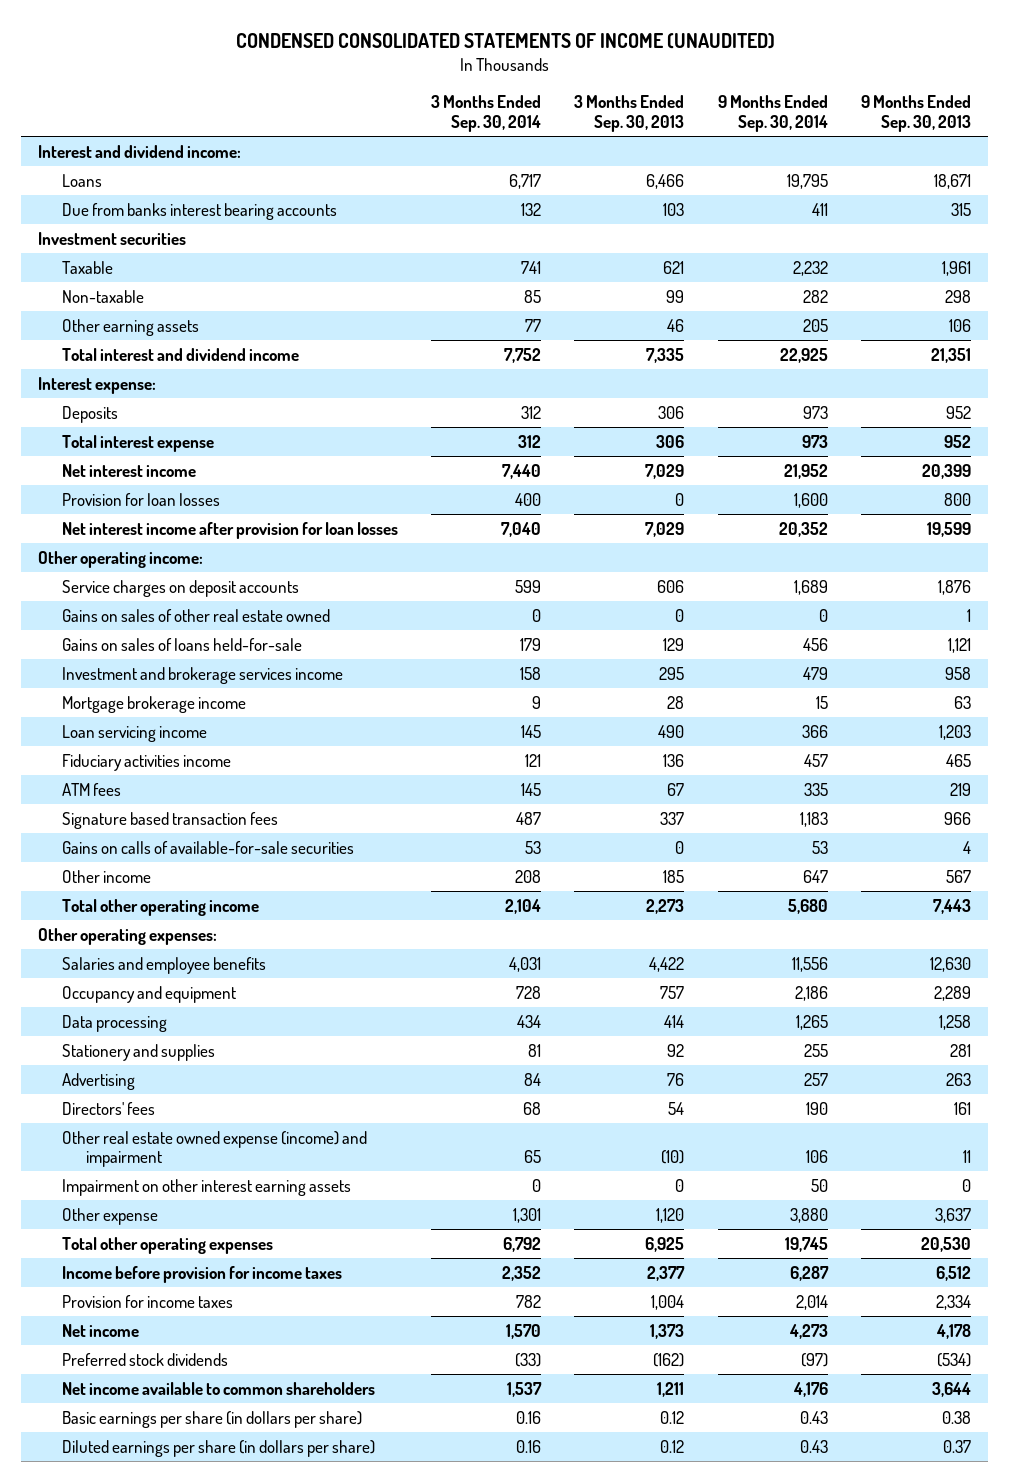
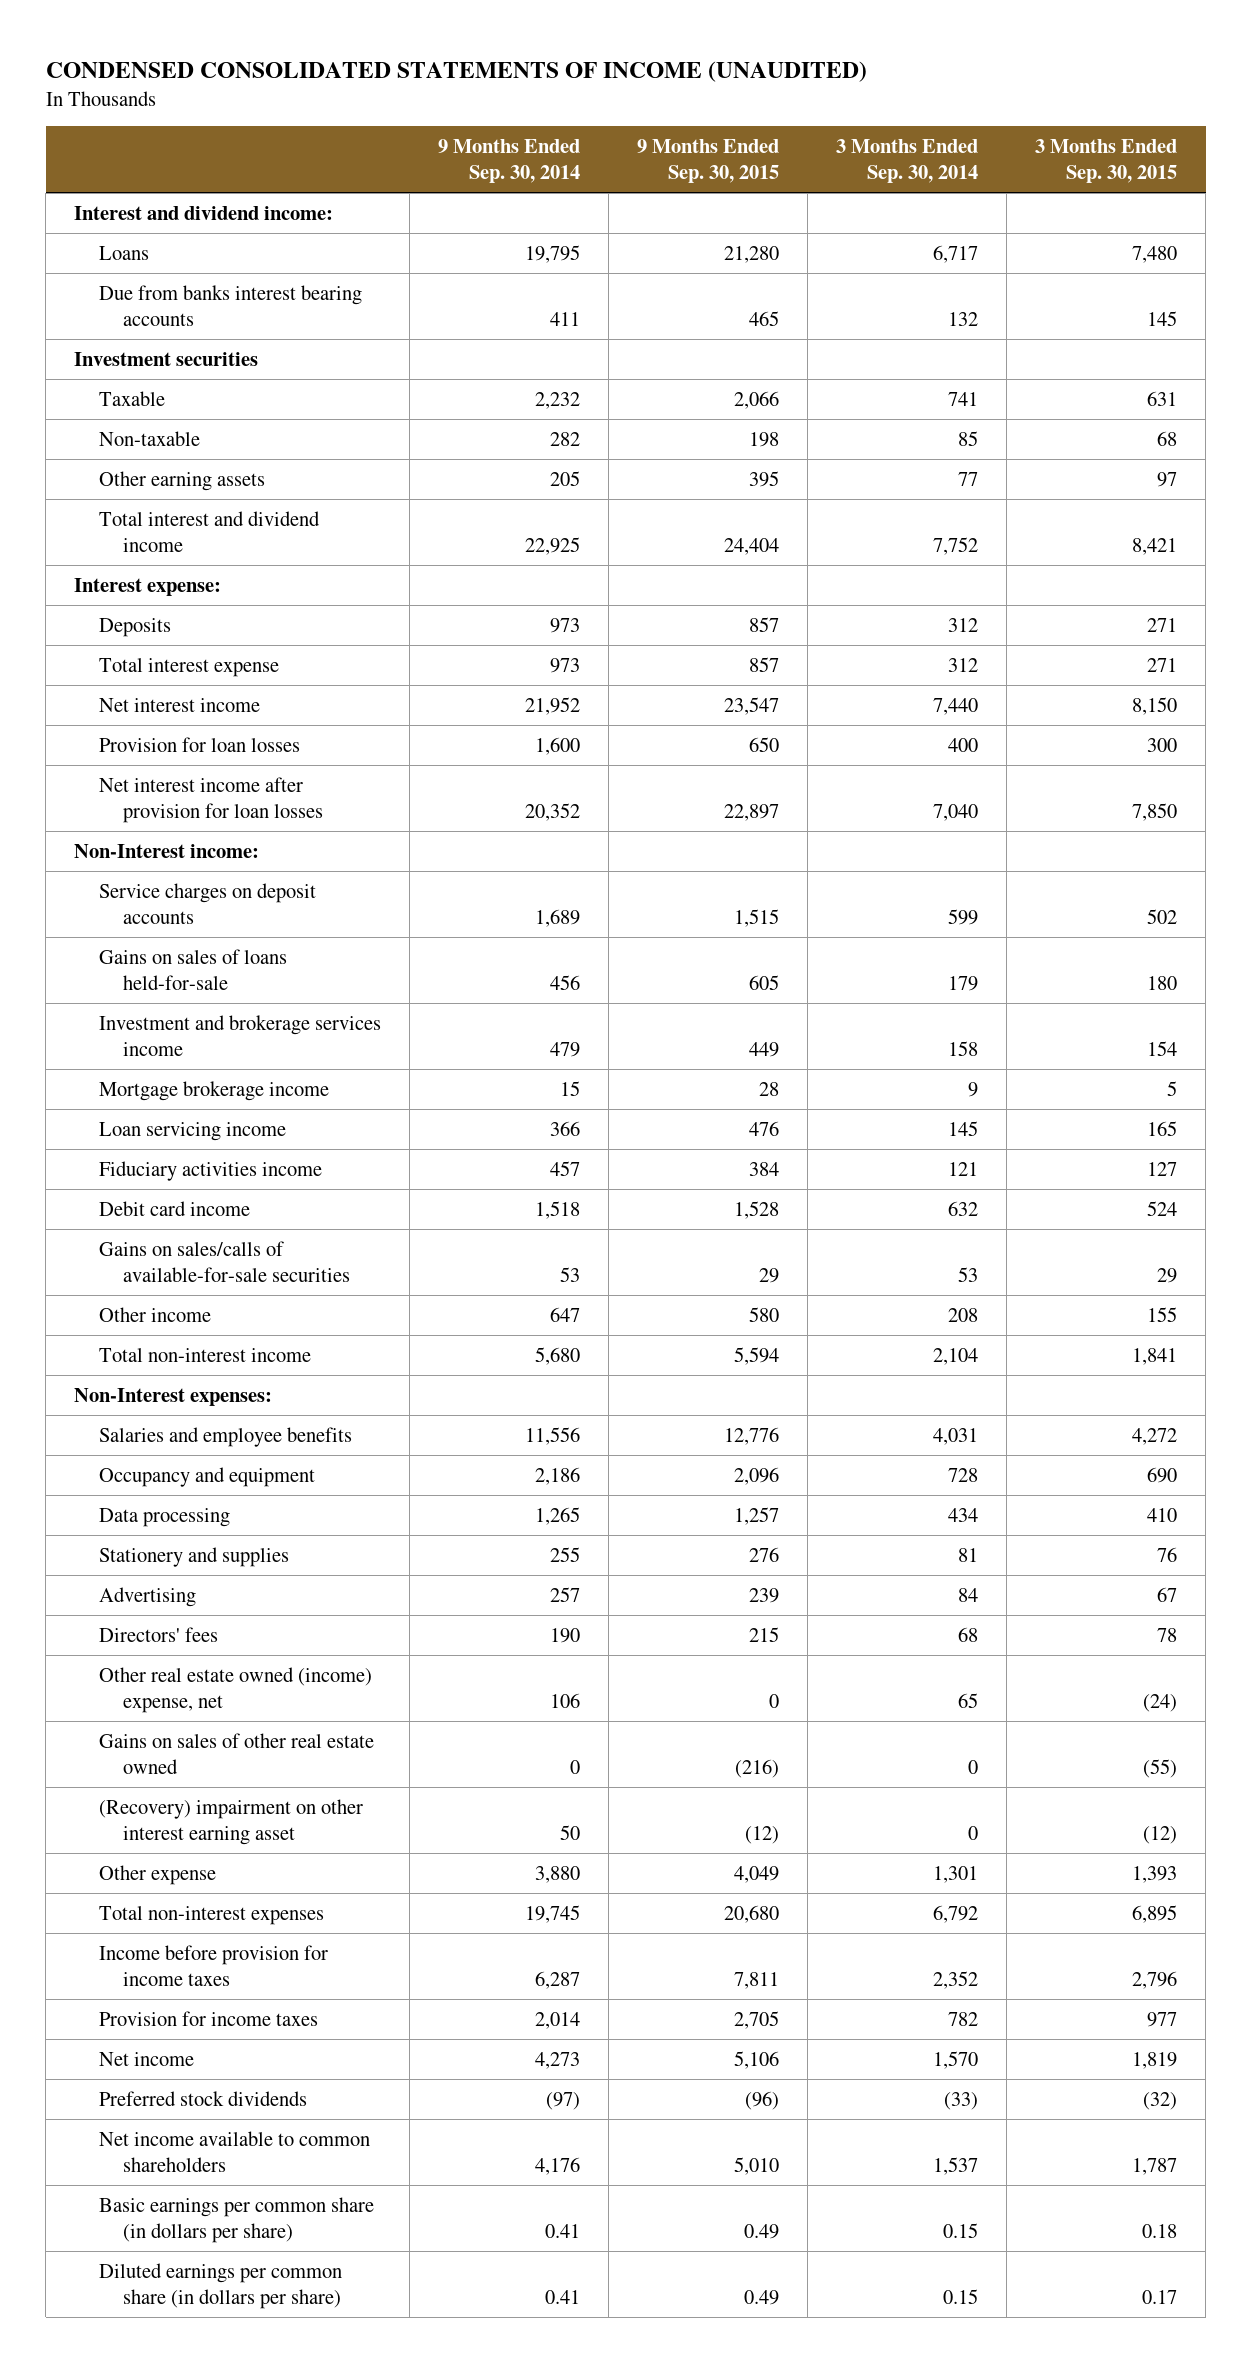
- | 3 Months Ended Sep. 30, 2014 | 3 Months Ended Sep. 30, 2013 | 9 Months Ended Sep. 30, 2014 | 9 Months Ended Sep. 30, 2013
+ | 9 Months Ended Sep. 30, 2014 | 9 Months Ended Sep. 30, 2015 | 3 Months Ended Sep. 30, 2014 | 3 Months Ended Sep. 30, 2015
- Other operating income:
+ Non-Interest income:
- ATM fees | 145 | 67 | 335 | 219
- Signature based transaction fees | 487 | 337 | 1,183 | 966
- Gains on calls of available-for-sale securities | 53 | 0 | 53 | 4
+ Debit card income | 1,518 | 1,528 | 632 | 524
+ Gains on sales/calls of available-for-sale securities | 53 | 29 | 53 | 29
- Total other operating income | 2,104 | 2,273 | 5,680 | 7,443
- Other operating expenses:
+ Total non-interest income | 5,680 | 5,594 | 2,104 | 1,841
+ Non-Interest expenses:
- Other real estate owned expense (income) and impairment | 65 | (10) | 106 | 11
- Impairment on other interest earning assets | 0 | 0 | 50 | 0
+ Other real estate owned (income) expense, net | 106 | 0 | 65 | (24)
moved down: Gains on sales of other real estate owned | 0 | (216) | 0 | (55)
+ (Recovery) impairment on other interest earning asset | 50 | (12) | 0 | (12)
- Total other operating expenses | 6,792 | 6,925 | 19,745 | 20,530
+ Total non-interest expenses | 19,745 | 20,680 | 6,792 | 6,895
- Basic earnings per share (in dollars per share) | 0.16 | 0.12 | 0.43 | 0.38
- Diluted earnings per share (in dollars per share) | 0.16 | 0.12 | 0.43 | 0.37
+ Basic earnings per common share (in dollars per share) | 0.41 | 0.49 | 0.15 | 0.18
+ Diluted earnings per common share (in dollars per share) | 0.41 | 0.49 | 0.15 | 0.17

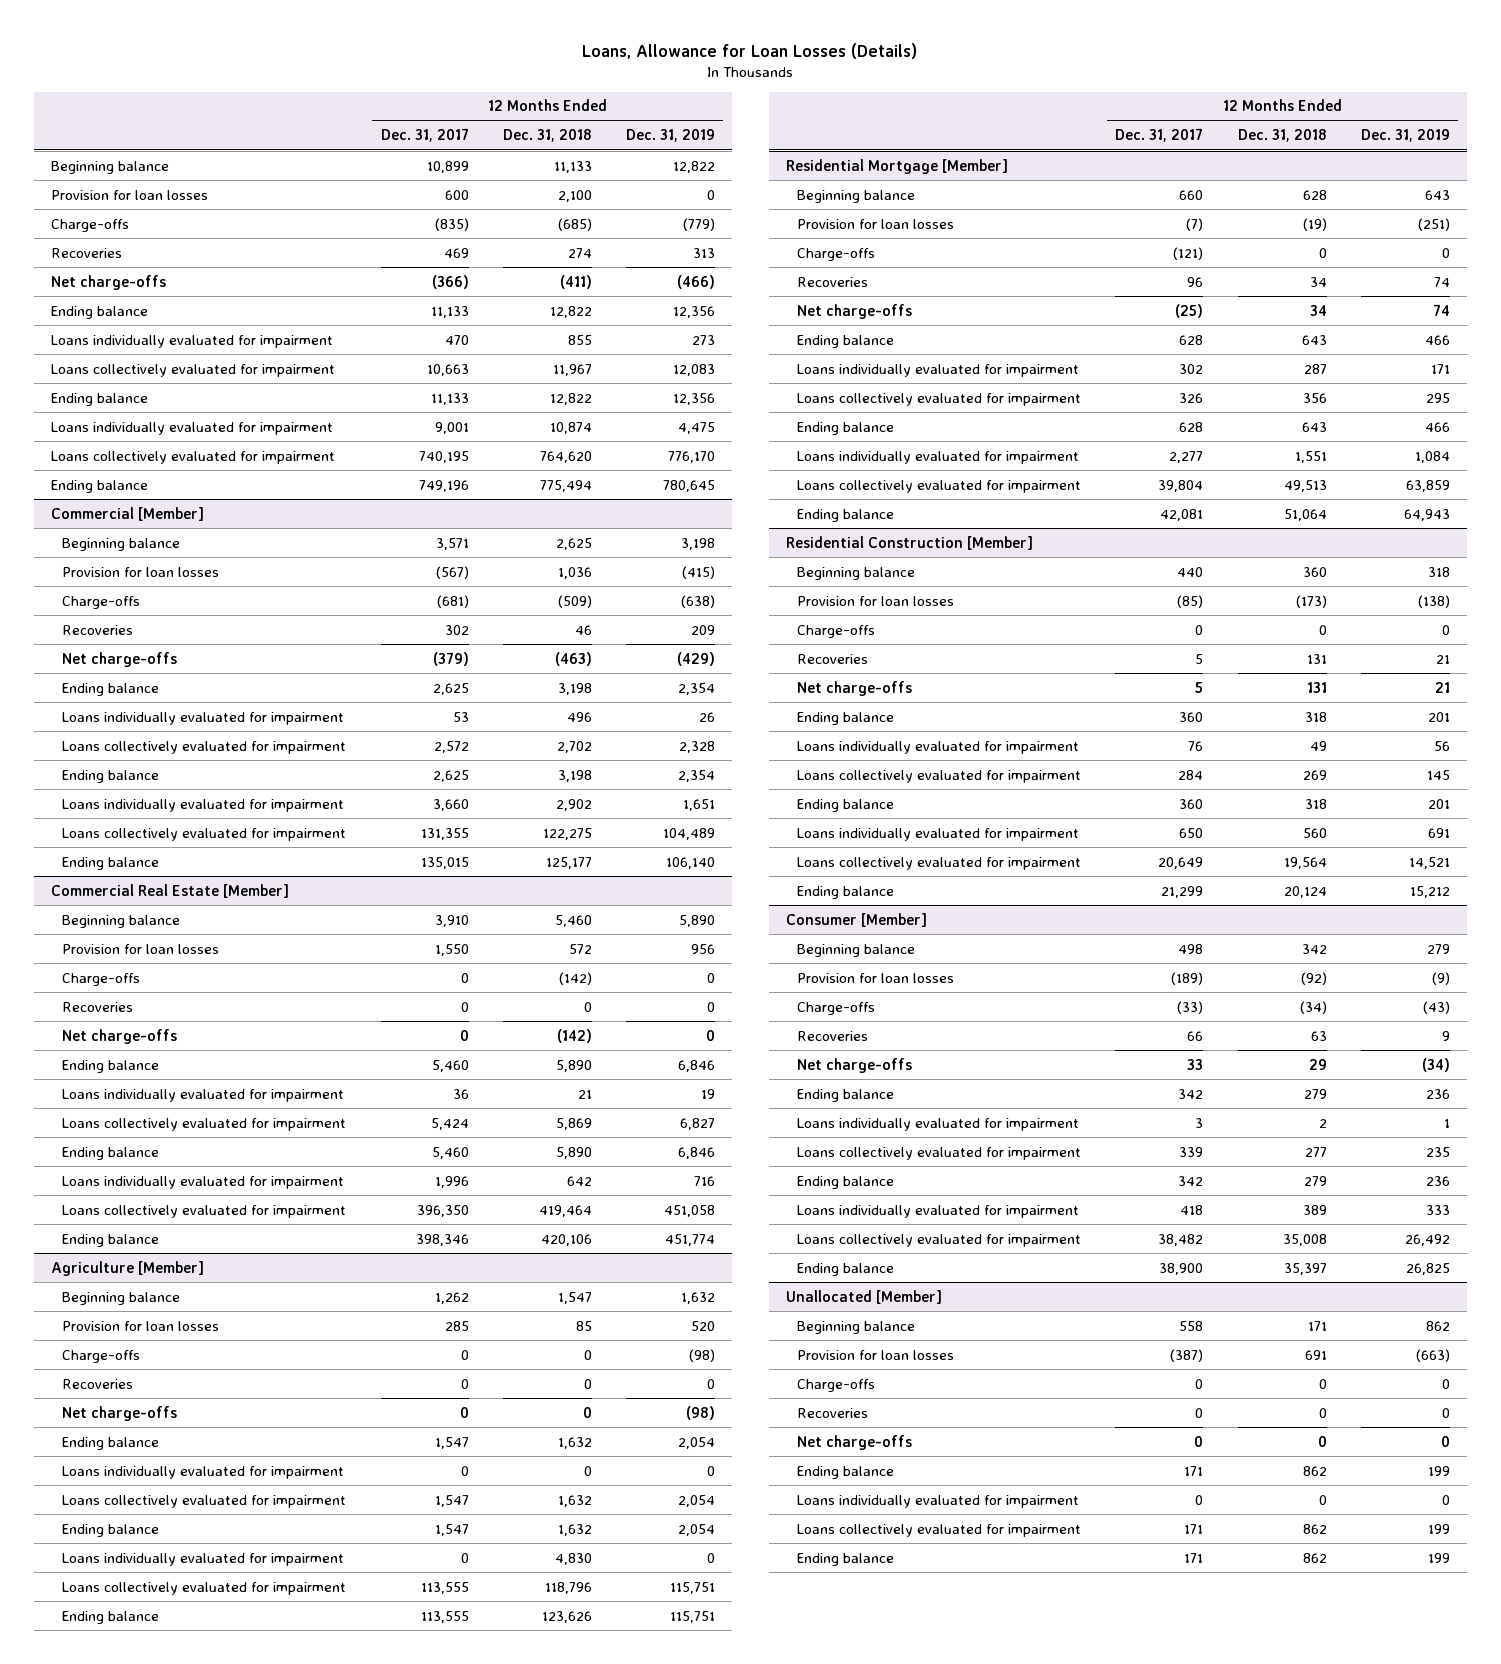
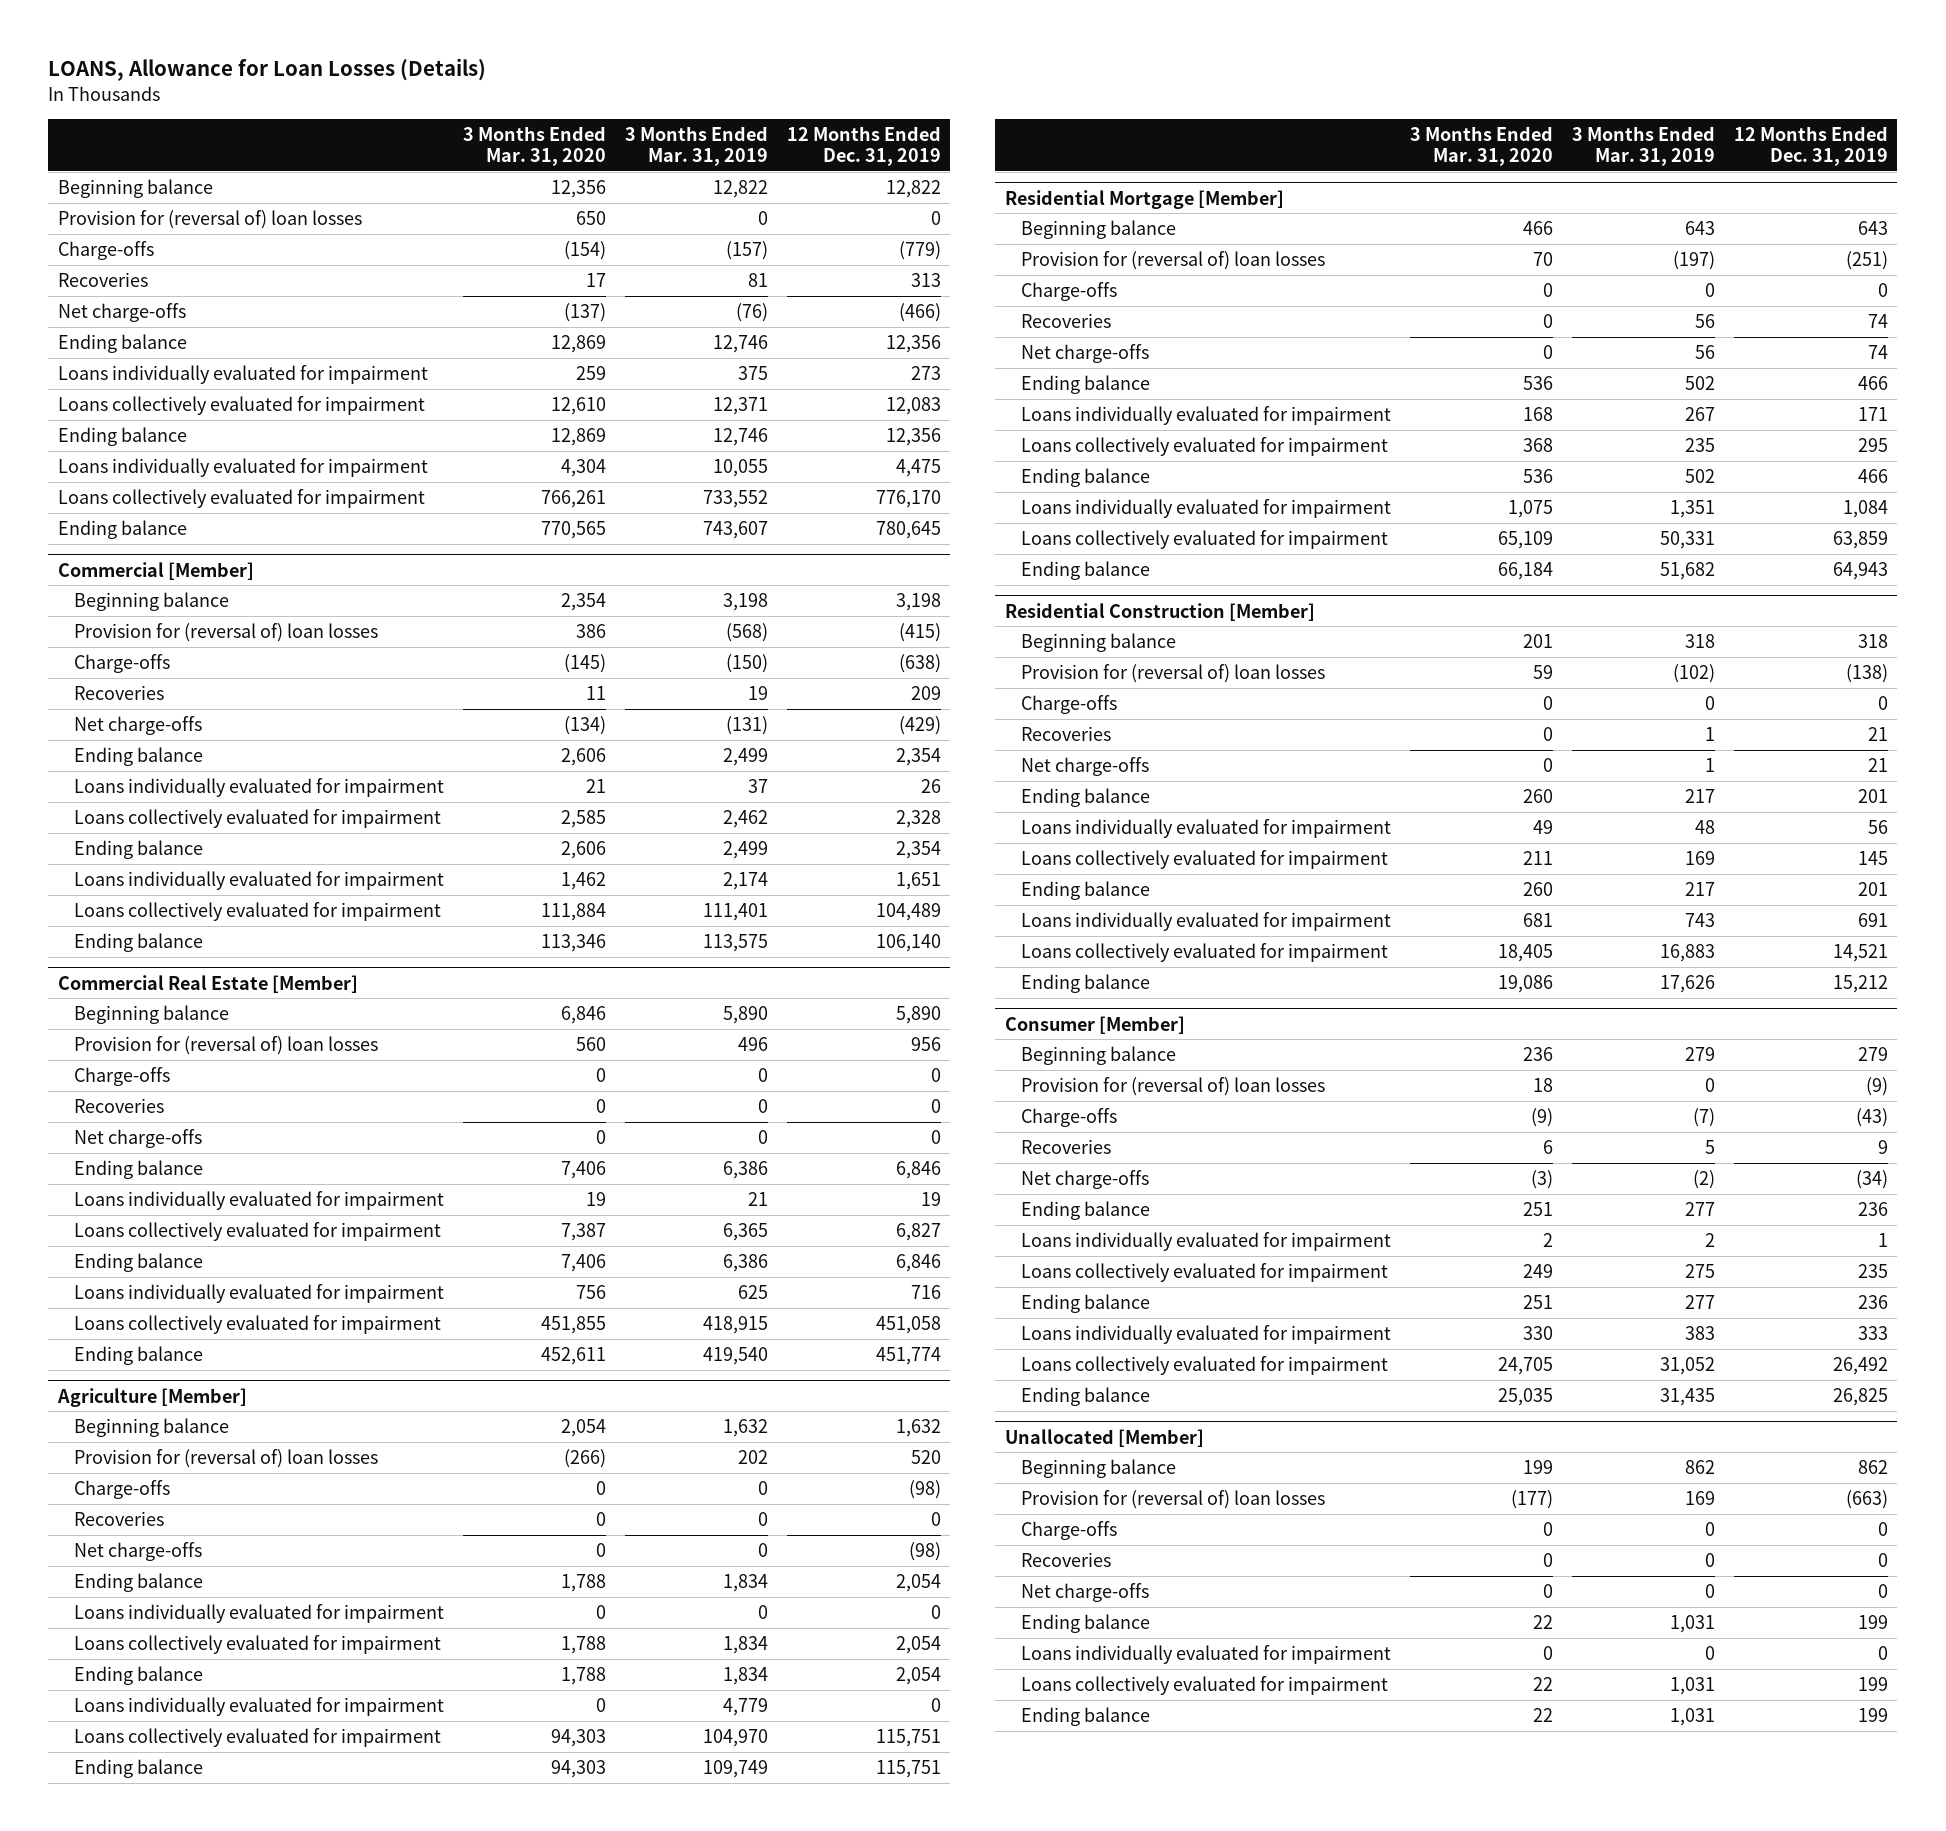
- Loans, Allowance for Loan Losses (Details)
+ LOANS, Allowance for Loan Losses (Details)
- | 12 Months Ended Dec. 31, 2017 | 12 Months Ended Dec. 31, 2018 | 12 Months Ended Dec. 31, 2019
+ | 3 Months Ended Mar. 31, 2020 | 3 Months Ended Mar. 31, 2019 | 12 Months Ended Dec. 31, 2019
- Provision for loan losses | 600 | 2,100 | 0
+ Provision for (reversal of) loan losses | 650 | 0 | 0
@ Commercial [Member]
- Provision for loan losses | (567) | 1,036 | (415)
+ Provision for (reversal of) loan losses | 386 | (568) | (415)
@ Commercial Real Estate [Member]
- Provision for loan losses | 1,550 | 572 | 956
+ Provision for (reversal of) loan losses | 560 | 496 | 956
@ Agriculture [Member]
- Provision for loan losses | 285 | 85 | 520
+ Provision for (reversal of) loan losses | (266) | 202 | 520
@ Residential Mortgage [Member]
- Provision for loan losses | (7) | (19) | (251)
+ Provision for (reversal of) loan losses | 70 | (197) | (251)
@ Residential Construction [Member]
- Provision for loan losses | (85) | (173) | (138)
+ Provision for (reversal of) loan losses | 59 | (102) | (138)
@ Consumer [Member]
- Provision for loan losses | (189) | (92) | (9)
+ Provision for (reversal of) loan losses | 18 | 0 | (9)
@ Unallocated [Member]
- Provision for loan losses | (387) | 691 | (663)
+ Provision for (reversal of) loan losses | (177) | 169 | (663)

